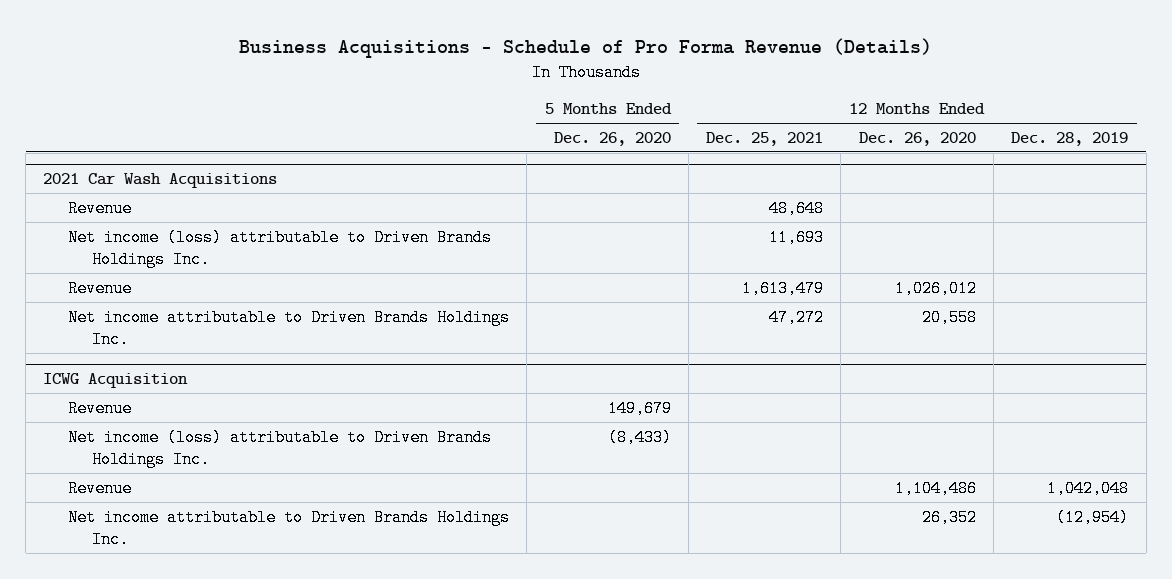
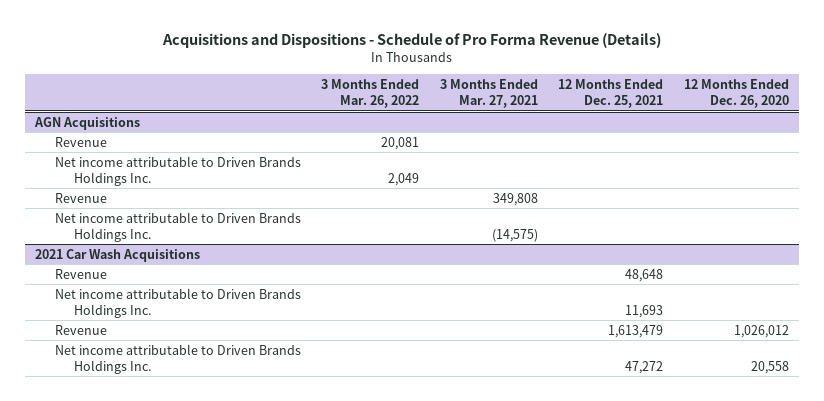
- Business Acquisitions - Schedule of Pro Forma Revenue (Details)
+ Acquisitions and Dispositions - Schedule of Pro Forma Revenue (Details)
- | 5 Months Ended Dec. 26, 2020 | 12 Months Ended Dec. 25, 2021 | 12 Months Ended Dec. 26, 2020 | 12 Months Ended Dec. 28, 2019
+ | 3 Months Ended Mar. 26, 2022 | 3 Months Ended Mar. 27, 2021 | 12 Months Ended Dec. 25, 2021 | 12 Months Ended Dec. 26, 2020
+ AGN Acquisitions
+ Revenue | 20,081 | | |
+ Net income attributable to Driven Brands Holdings Inc. | 2,049 | | |
+ Revenue | | 349,808 | |
+ Net income attributable to Driven Brands Holdings Inc. | | (14,575) | |
@ 2021 Car Wash Acquisitions
- Net income (loss) attributable to Driven Brands Holdings Inc. | | 11,693 | |
+ Net income attributable to Driven Brands Holdings Inc. | | | 11,693 |
- ICWG Acquisition
- Revenue | 149,679 | | |
- Net income (loss) attributable to Driven Brands Holdings Inc. | (8,433) | | |
- Revenue | | | 1,104,486 | 1,042,048
- Net income attributable to Driven Brands Holdings Inc. | | | 26,352 | (12,954)

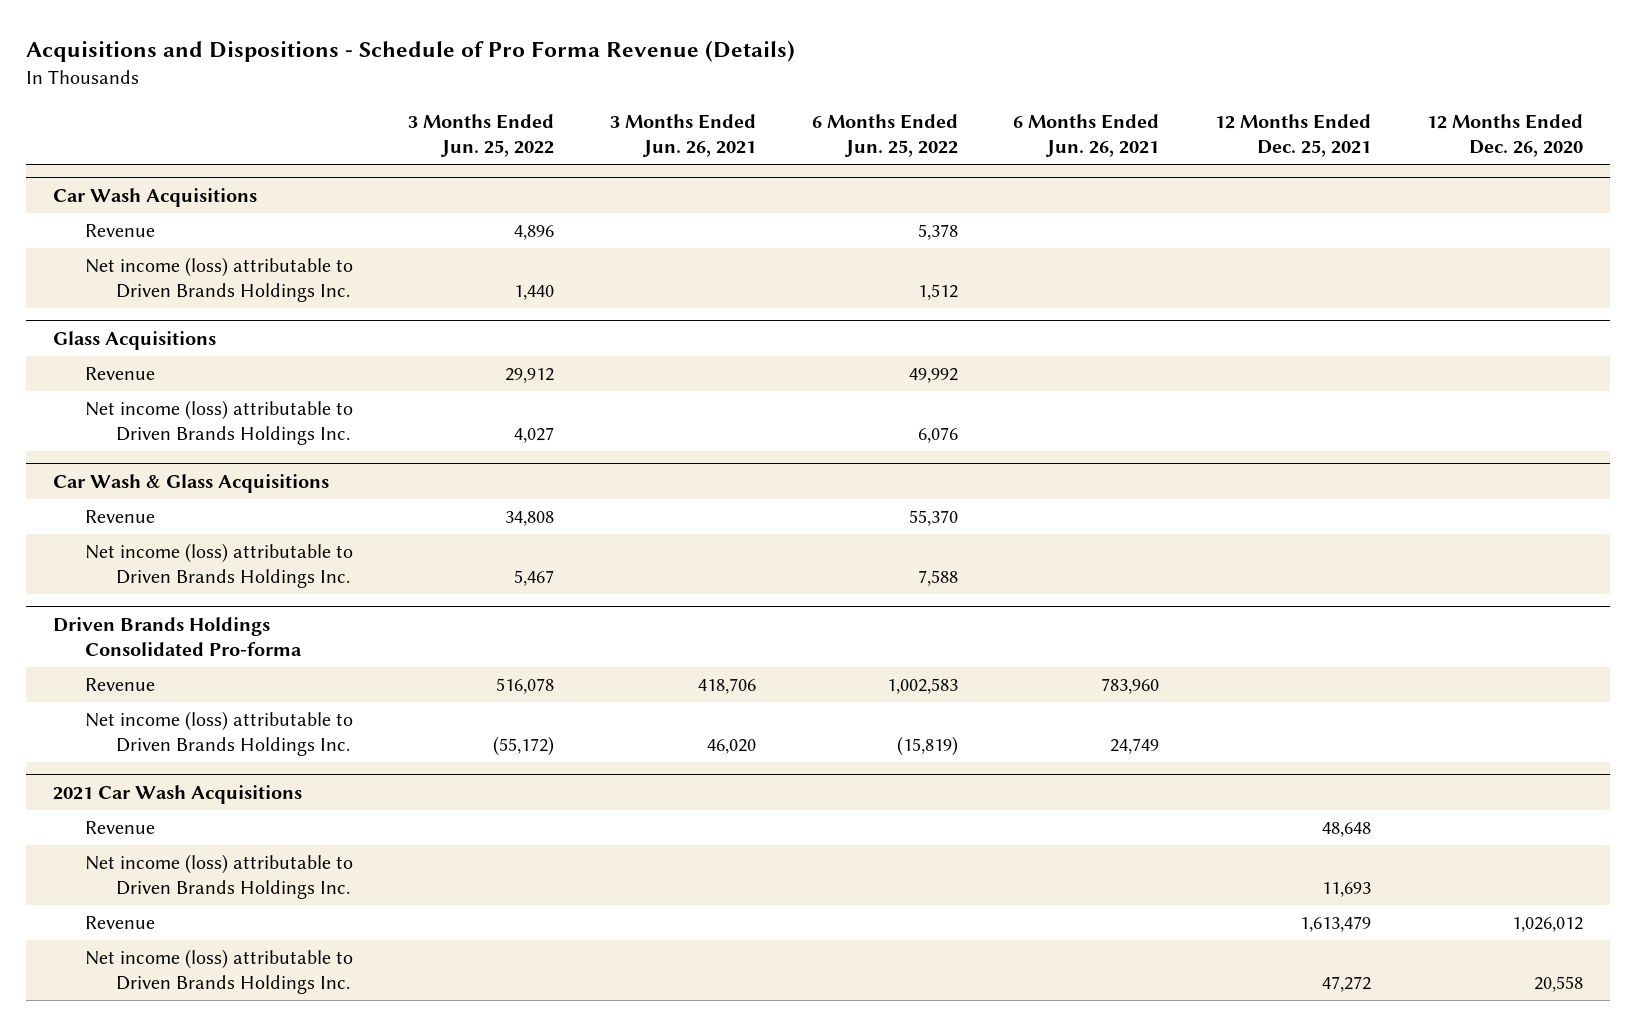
- | 3 Months Ended Mar. 26, 2022 | 3 Months Ended Mar. 27, 2021 | 12 Months Ended Dec. 25, 2021 | 12 Months Ended Dec. 26, 2020
+ | 3 Months Ended Jun. 25, 2022 | 3 Months Ended Jun. 26, 2021 | 6 Months Ended Jun. 25, 2022 | 6 Months Ended Jun. 26, 2021 | 12 Months Ended Dec. 25, 2021 | 12 Months Ended Dec. 26, 2020
- AGN Acquisitions
- Revenue | 20,081 | | |
- Net income attributable to Driven Brands Holdings Inc. | 2,049 | | |
- Revenue | | 349,808 | |
- Net income attributable to Driven Brands Holdings Inc. | | (14,575) | |
+ Car Wash Acquisitions
+ Revenue | 4,896 | | 5,378 | | |
+ Net income (loss) attributable to Driven Brands Holdings Inc. | 1,440 | | 1,512 | | |
+ Glass Acquisitions
+ Revenue | 29,912 | | 49,992 | | |
+ Net income (loss) attributable to Driven Brands Holdings Inc. | 4,027 | | 6,076 | | |
+ Car Wash & Glass Acquisitions
+ Revenue | 34,808 | | 55,370 | | |
+ Net income (loss) attributable to Driven Brands Holdings Inc. | 5,467 | | 7,588 | | |
+ Driven Brands Holdings Consolidated Pro-forma
+ Revenue | 516,078 | 418,706 | 1,002,583 | 783,960 | |
+ Net income (loss) attributable to Driven Brands Holdings Inc. | (55,172) | 46,020 | (15,819) | 24,749 | |
@ 2021 Car Wash Acquisitions
- Net income attributable to Driven Brands Holdings Inc. | | | 11,693 |
+ Net income (loss) attributable to Driven Brands Holdings Inc. | | | | | 11,693 |
- Net income attributable to Driven Brands Holdings Inc. | | | 47,272 | 20,558
+ Net income (loss) attributable to Driven Brands Holdings Inc. | | | | | 47,272 | 20,558

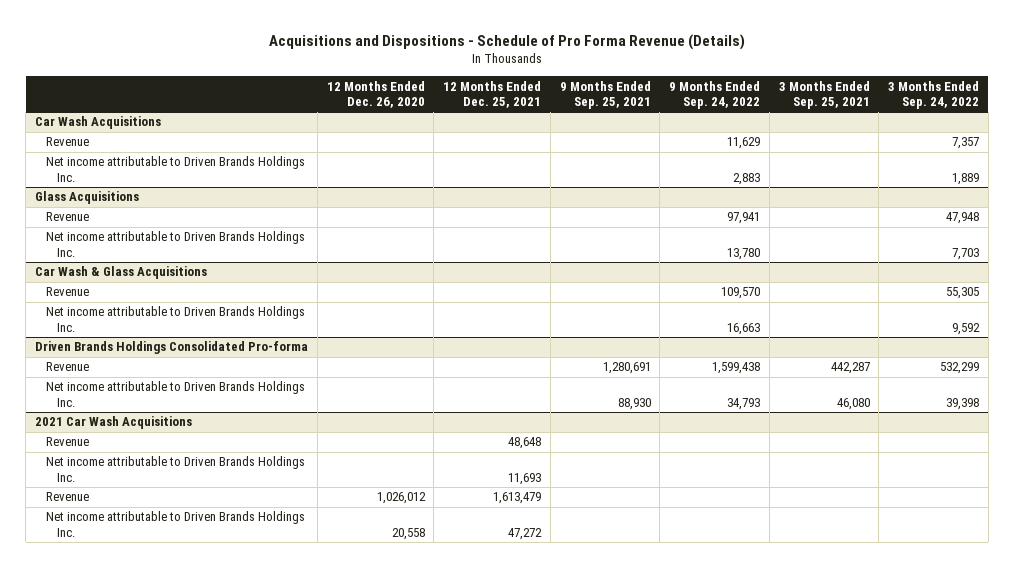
- | 3 Months Ended Jun. 25, 2022 | 3 Months Ended Jun. 26, 2021 | 6 Months Ended Jun. 25, 2022 | 6 Months Ended Jun. 26, 2021 | 12 Months Ended Dec. 25, 2021 | 12 Months Ended Dec. 26, 2020
+ | 12 Months Ended Dec. 26, 2020 | 12 Months Ended Dec. 25, 2021 | 9 Months Ended Sep. 25, 2021 | 9 Months Ended Sep. 24, 2022 | 3 Months Ended Sep. 25, 2021 | 3 Months Ended Sep. 24, 2022
@ Car Wash Acquisitions
- Net income (loss) attributable to Driven Brands Holdings Inc. | 1,440 | | 1,512 | | |
+ Net income attributable to Driven Brands Holdings Inc. | | | | 2,883 | | 1,889
@ Glass Acquisitions
- Net income (loss) attributable to Driven Brands Holdings Inc. | 4,027 | | 6,076 | | |
+ Net income attributable to Driven Brands Holdings Inc. | | | | 13,780 | | 7,703
@ Car Wash & Glass Acquisitions
- Net income (loss) attributable to Driven Brands Holdings Inc. | 5,467 | | 7,588 | | |
+ Net income attributable to Driven Brands Holdings Inc. | | | | 16,663 | | 9,592
@ Driven Brands Holdings Consolidated Pro-forma
- Net income (loss) attributable to Driven Brands Holdings Inc. | (55,172) | 46,020 | (15,819) | 24,749 | |
+ Net income attributable to Driven Brands Holdings Inc. | | | 88,930 | 34,793 | 46,080 | 39,398
@ 2021 Car Wash Acquisitions
- Net income (loss) attributable to Driven Brands Holdings Inc. | | | | | 11,693 |
+ Net income attributable to Driven Brands Holdings Inc. | | 11,693 | | | |
- Net income (loss) attributable to Driven Brands Holdings Inc. | | | | | 47,272 | 20,558
+ Net income attributable to Driven Brands Holdings Inc. | 20,558 | 47,272 | | | |

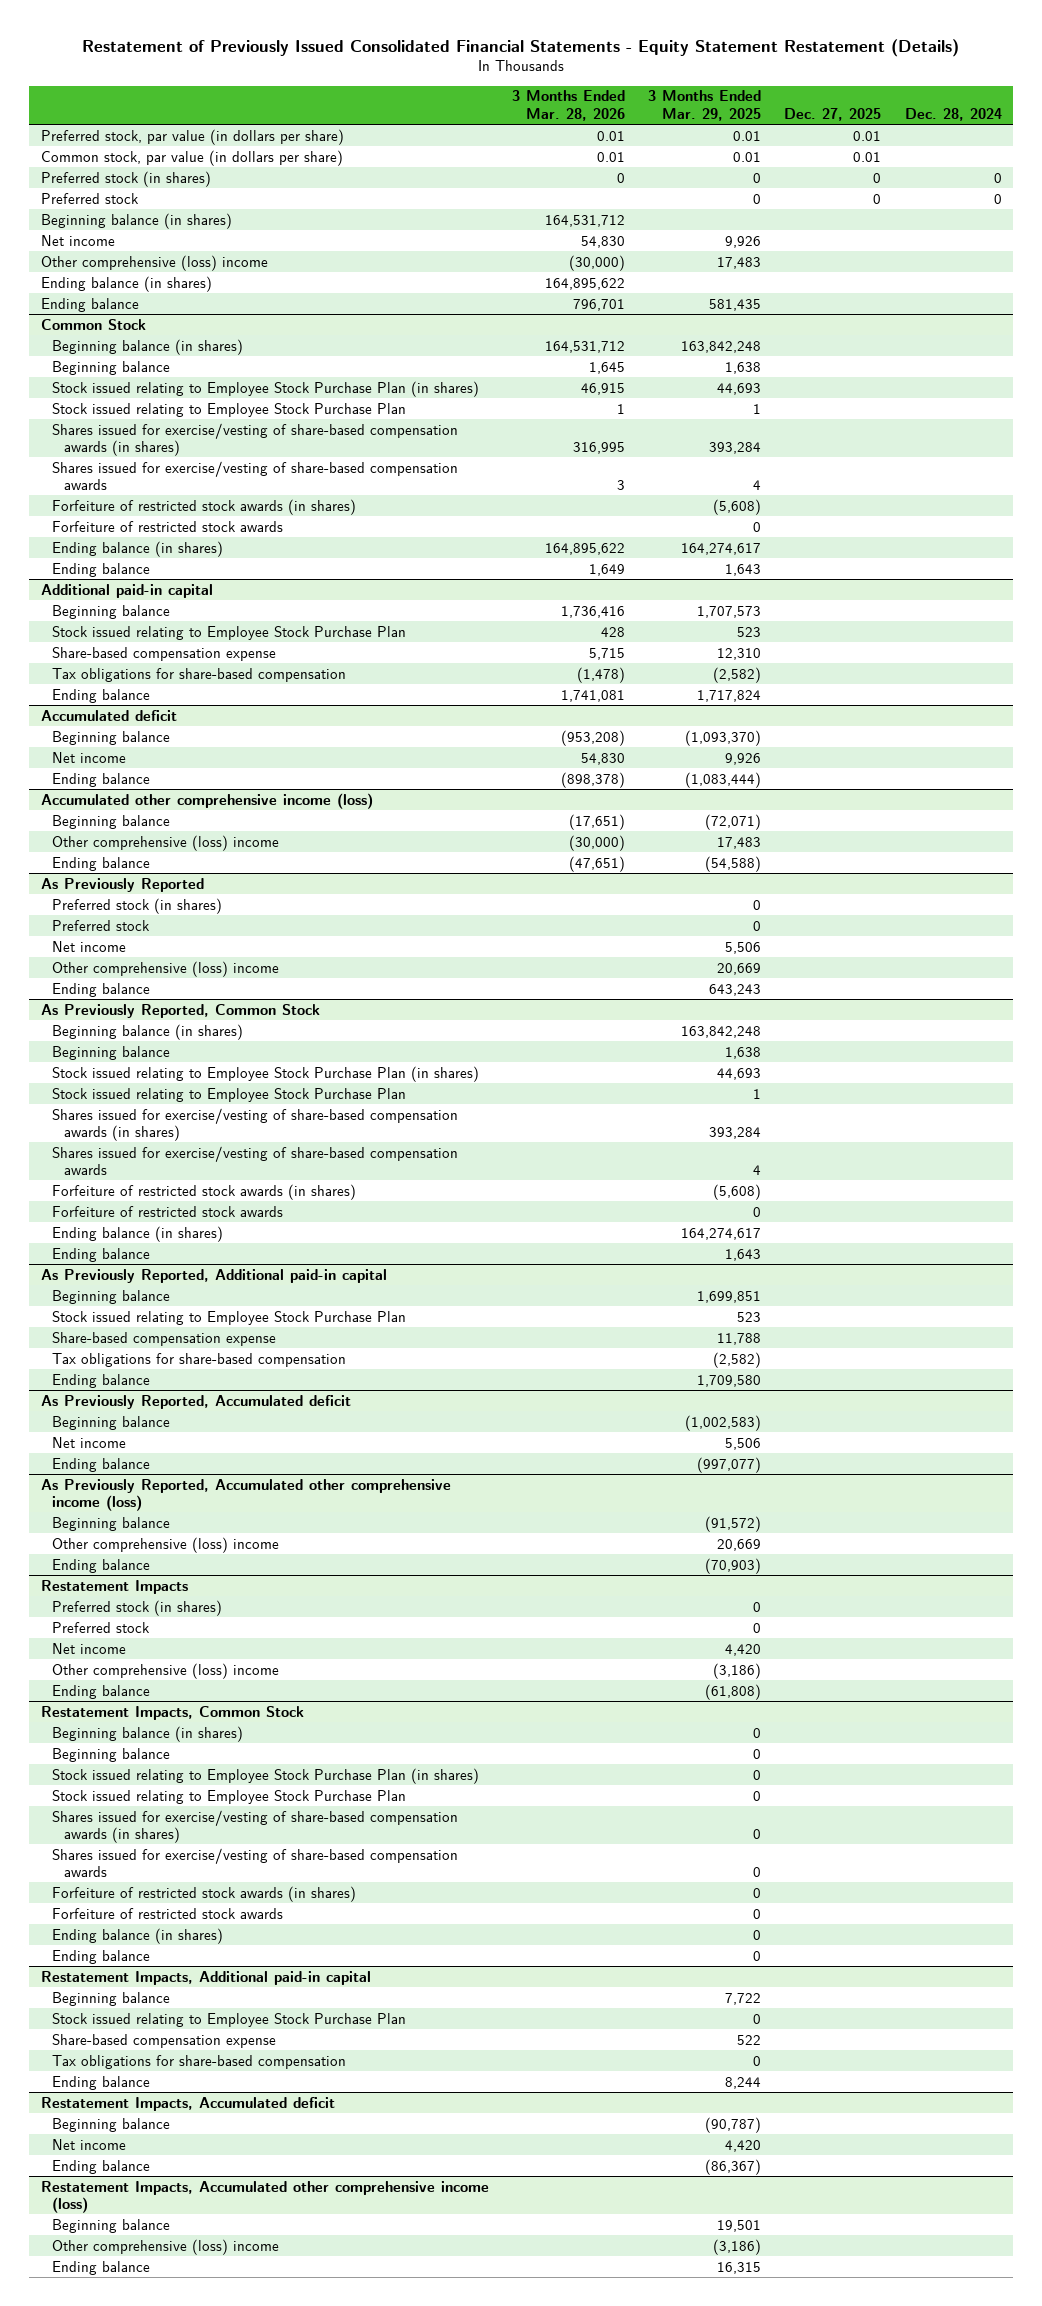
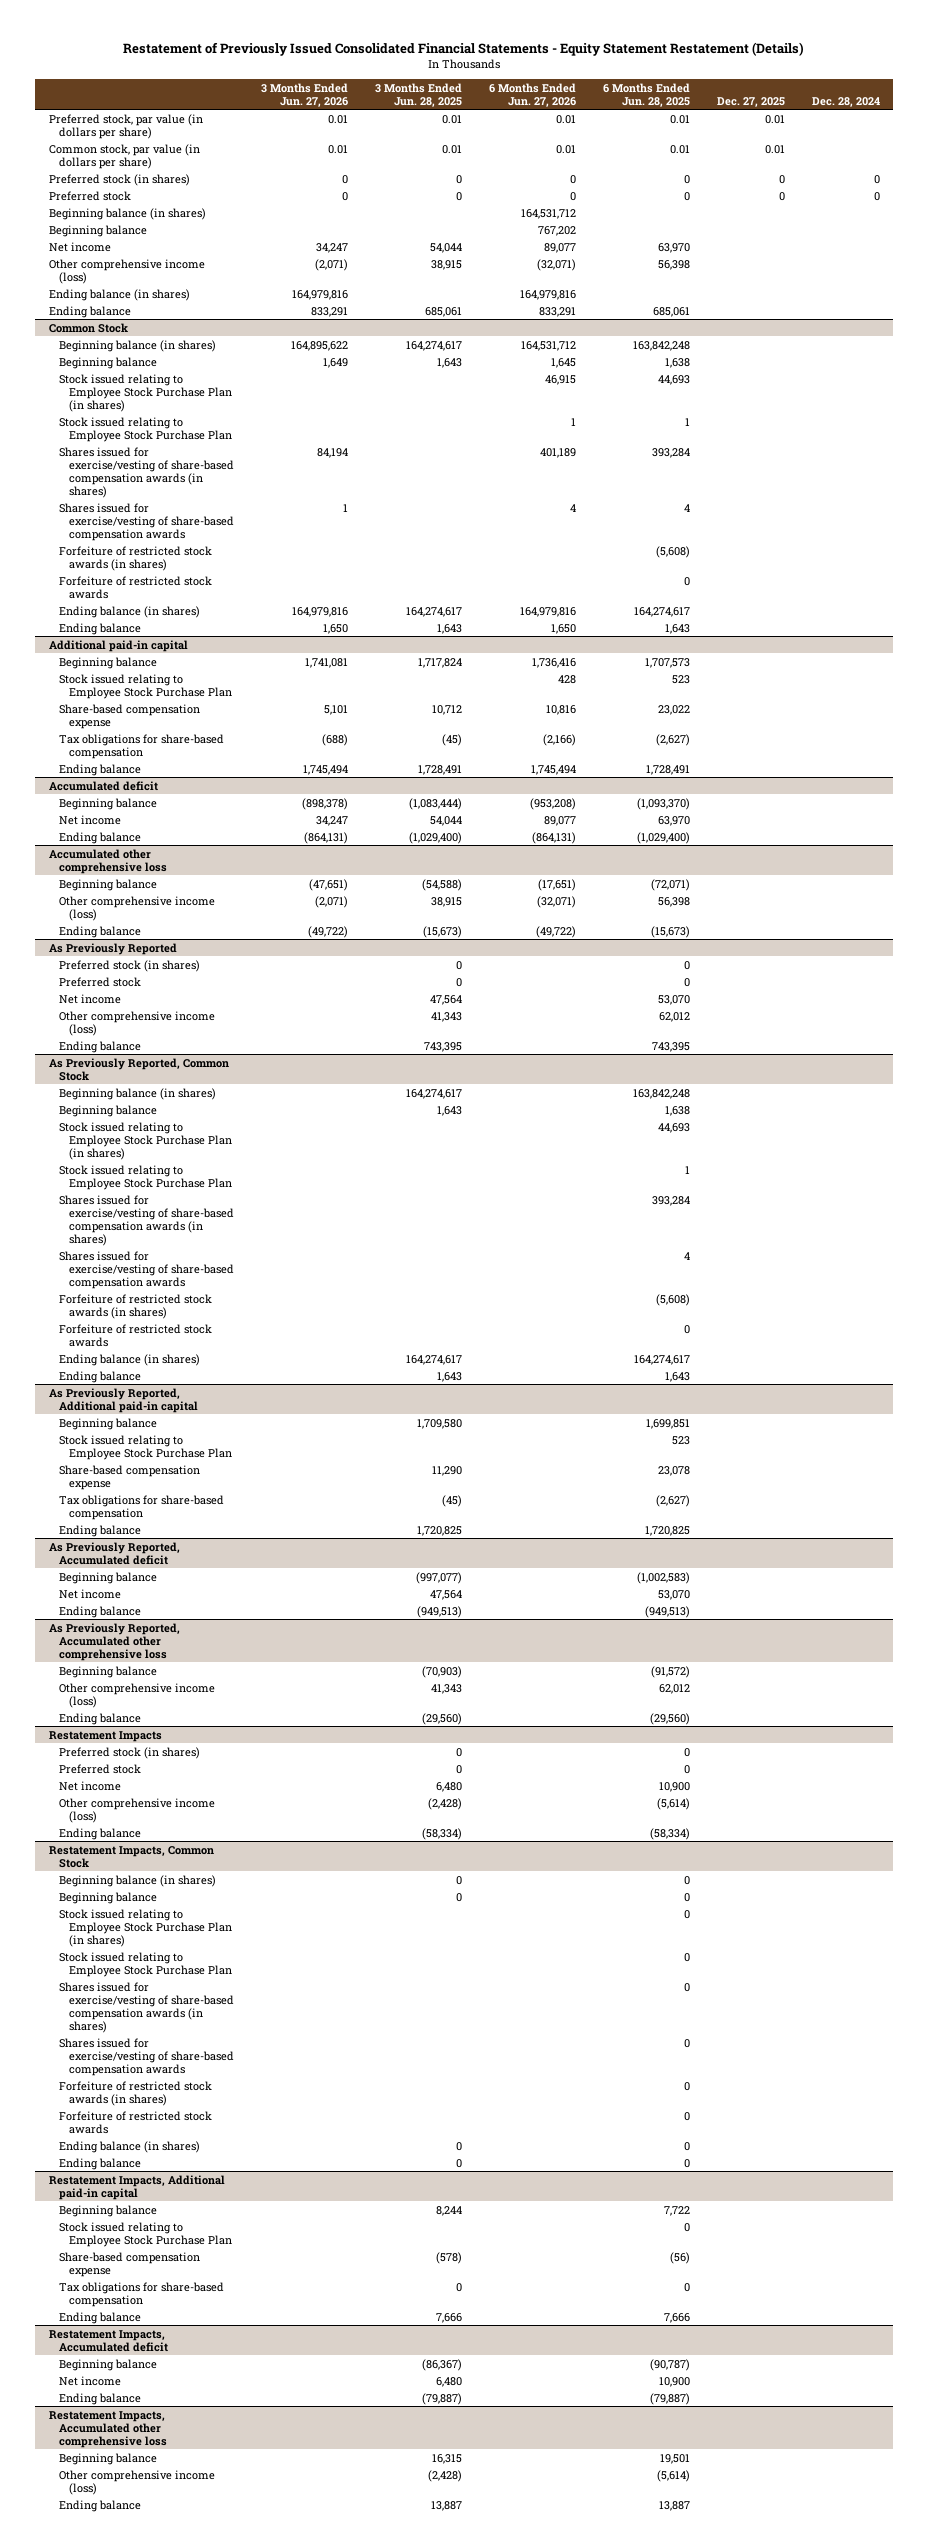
- | 3 Months Ended Mar. 28, 2026 | 3 Months Ended Mar. 29, 2025 | Dec. 27, 2025 | Dec. 28, 2024
+ | 3 Months Ended Jun. 27, 2026 | 3 Months Ended Jun. 28, 2025 | 6 Months Ended Jun. 27, 2026 | 6 Months Ended Jun. 28, 2025 | Dec. 27, 2025 | Dec. 28, 2024
+ Beginning balance | | | 767,202 | | |
- Other comprehensive (loss) income | (30,000) | 17,483 | |
+ Other comprehensive income (loss) | (2,071) | 38,915 | (32,071) | 56,398 | |
- Accumulated other comprehensive income (loss)
+ Accumulated other comprehensive loss
- Other comprehensive (loss) income | (30,000) | 17,483 | |
+ Other comprehensive income (loss) | (2,071) | 38,915 | (32,071) | 56,398 | |
@ As Previously Reported
- Other comprehensive (loss) income | | 20,669 | |
+ Other comprehensive income (loss) | | 41,343 | | 62,012 | |
- As Previously Reported, Accumulated other comprehensive income (loss)
+ As Previously Reported, Accumulated other comprehensive loss
- Other comprehensive (loss) income | | 20,669 | |
+ Other comprehensive income (loss) | | 41,343 | | 62,012 | |
@ Restatement Impacts
- Other comprehensive (loss) income | | (3,186) | |
+ Other comprehensive income (loss) | | (2,428) | | (5,614) | |
- Restatement Impacts, Accumulated other comprehensive income (loss)
+ Restatement Impacts, Accumulated other comprehensive loss
- Other comprehensive (loss) income | | (3,186) | |
+ Other comprehensive income (loss) | | (2,428) | | (5,614) | |

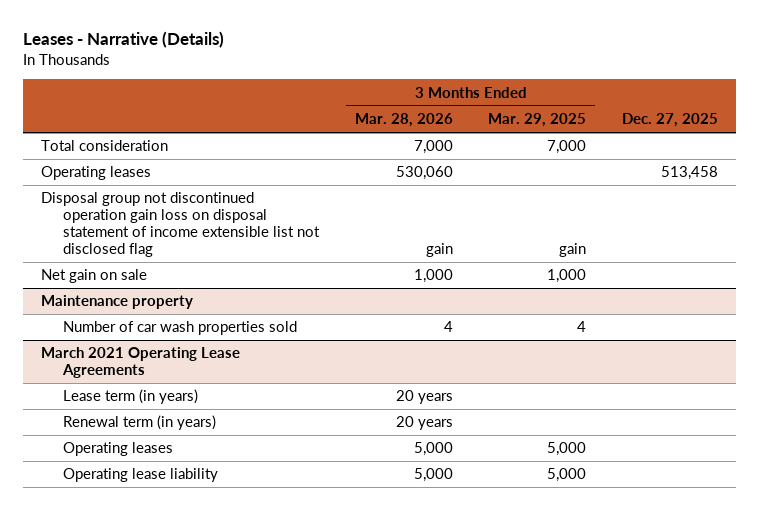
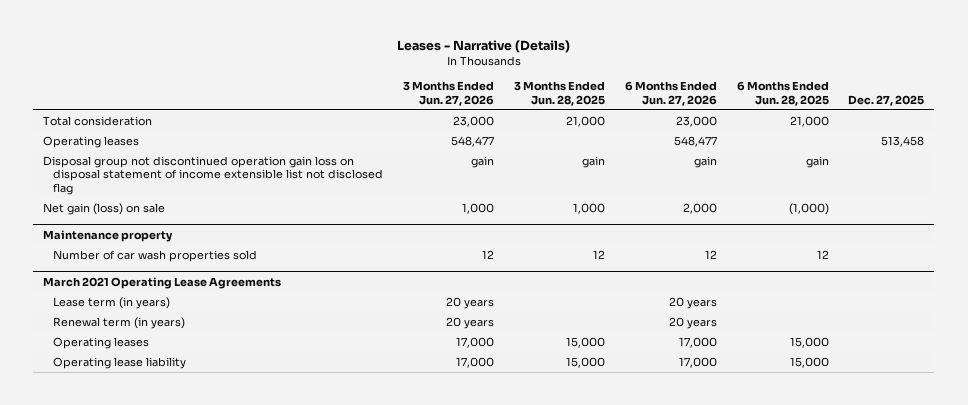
- | 3 Months Ended Mar. 28, 2026 | 3 Months Ended Mar. 29, 2025 | Dec. 27, 2025
+ | 3 Months Ended Jun. 27, 2026 | 3 Months Ended Jun. 28, 2025 | 6 Months Ended Jun. 27, 2026 | 6 Months Ended Jun. 28, 2025 | Dec. 27, 2025
- Net gain on sale | 1,000 | 1,000 |
+ Net gain (loss) on sale | 1,000 | 1,000 | 2,000 | (1,000) |

